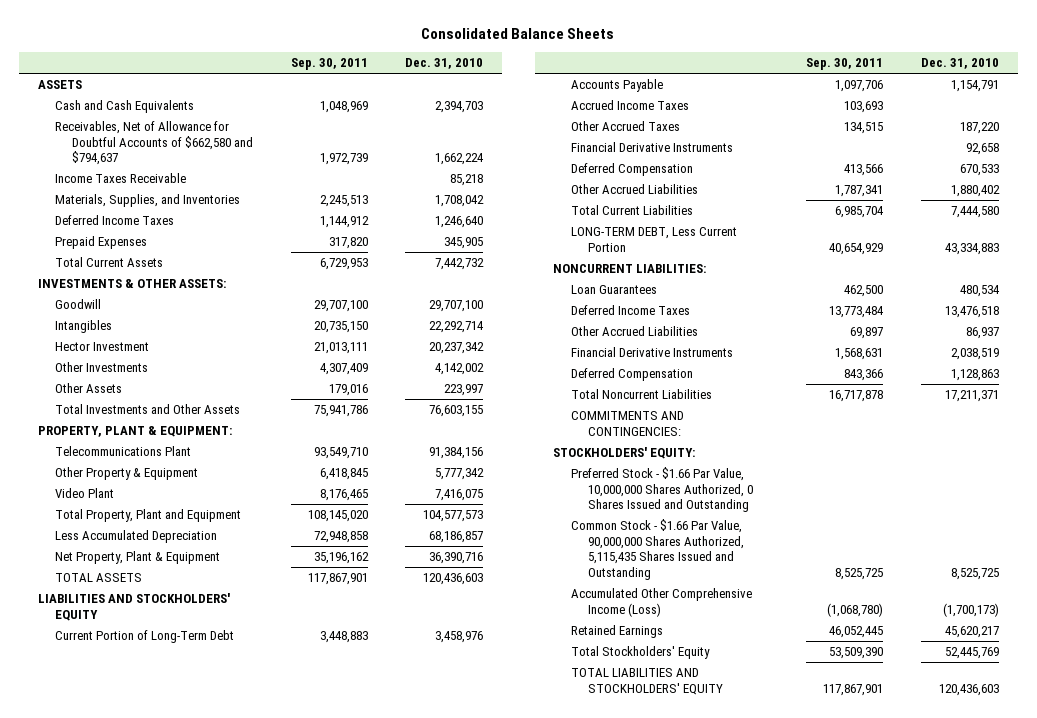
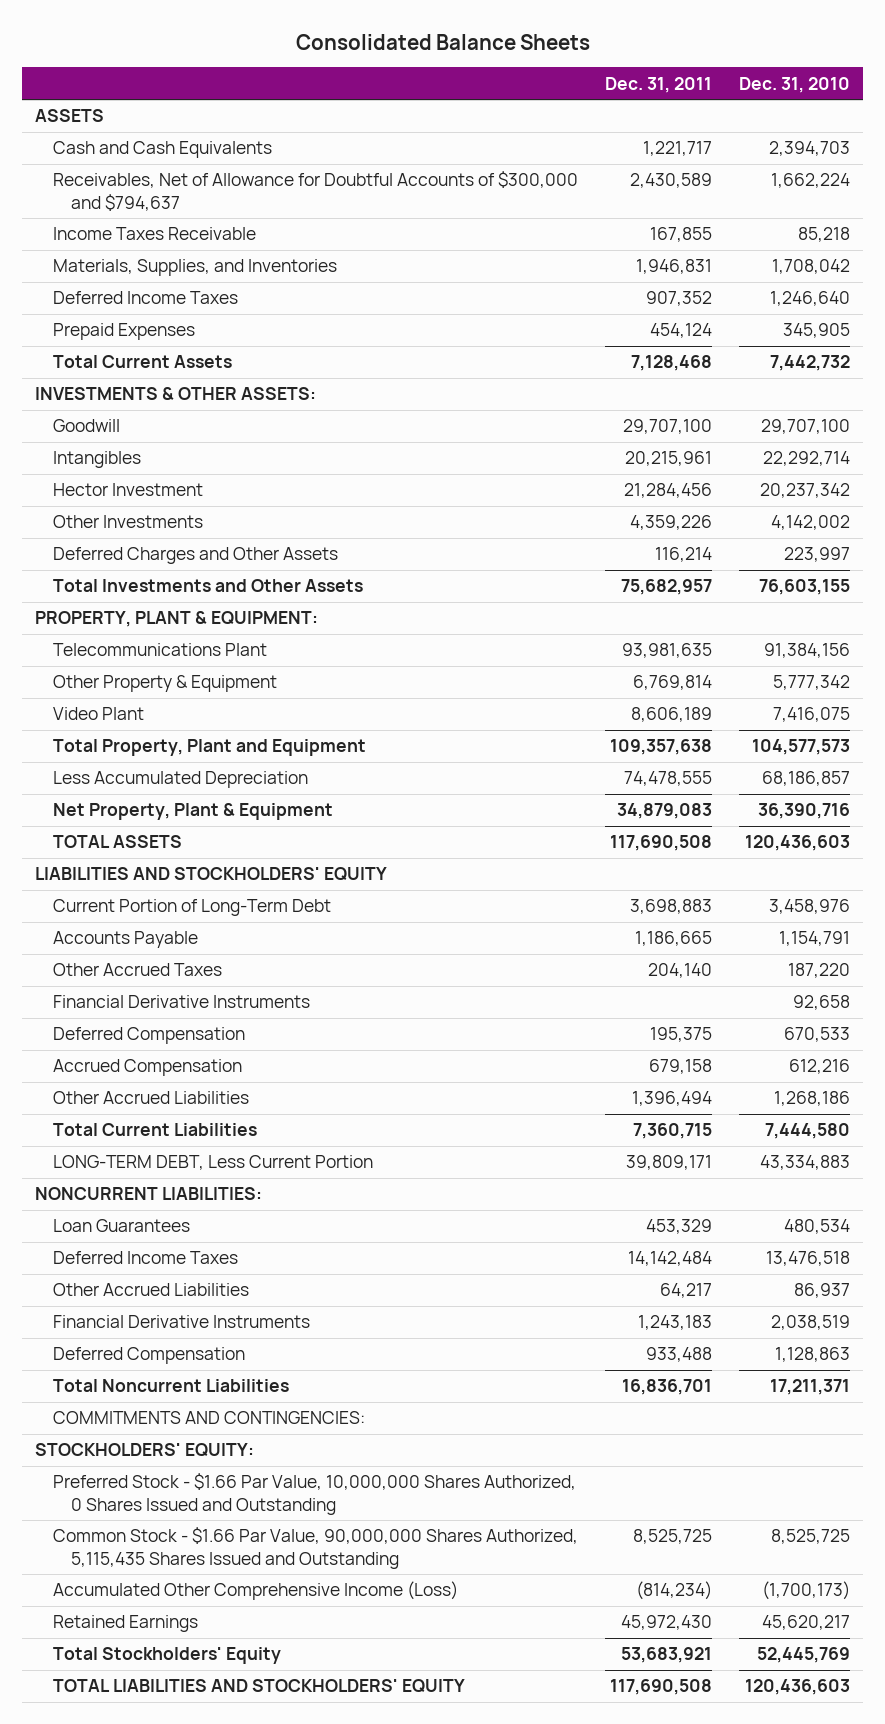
- | Sep. 30, 2011 | Dec. 31, 2010
+ | Dec. 31, 2011 | Dec. 31, 2010
- Receivables, Net of Allowance for Doubtful Accounts of $662,580 and $794,637 | 1,972,739 | 1,662,224
+ Receivables, Net of Allowance for Doubtful Accounts of $300,000 and $794,637 | 2,430,589 | 1,662,224
- Other Assets | 179,016 | 223,997
+ Deferred Charges and Other Assets | 116,214 | 223,997
- Accrued Income Taxes | 103,693 |
- Other Accrued Liabilities | 1,787,341 | 1,880,402
+ Accrued Compensation | 679,158 | 612,216
+ Other Accrued Liabilities | 1,396,494 | 1,268,186

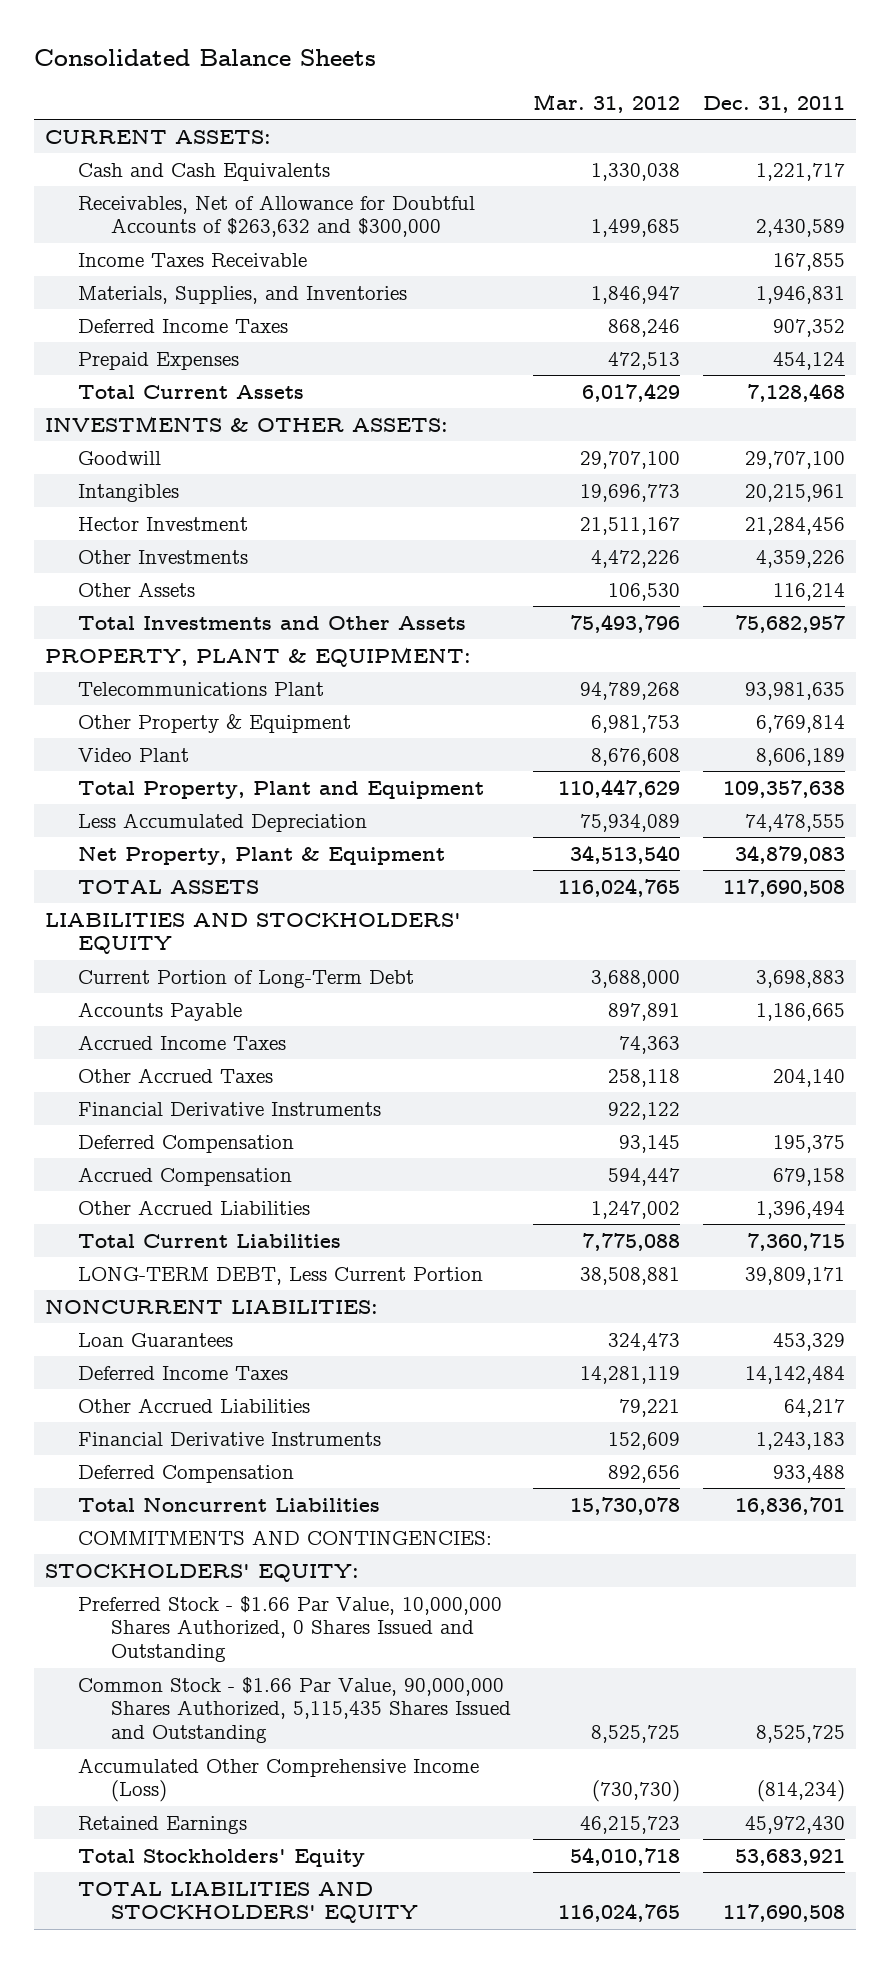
- | Dec. 31, 2011 | Dec. 31, 2010
+ | Mar. 31, 2012 | Dec. 31, 2011
- ASSETS
+ CURRENT ASSETS:
- Receivables, Net of Allowance for Doubtful Accounts of $300,000 and $794,637 | 2,430,589 | 1,662,224
+ Receivables, Net of Allowance for Doubtful Accounts of $263,632 and $300,000 | 1,499,685 | 2,430,589
- Deferred Charges and Other Assets | 116,214 | 223,997
+ Other Assets | 106,530 | 116,214
+ Accrued Income Taxes | 74,363 |

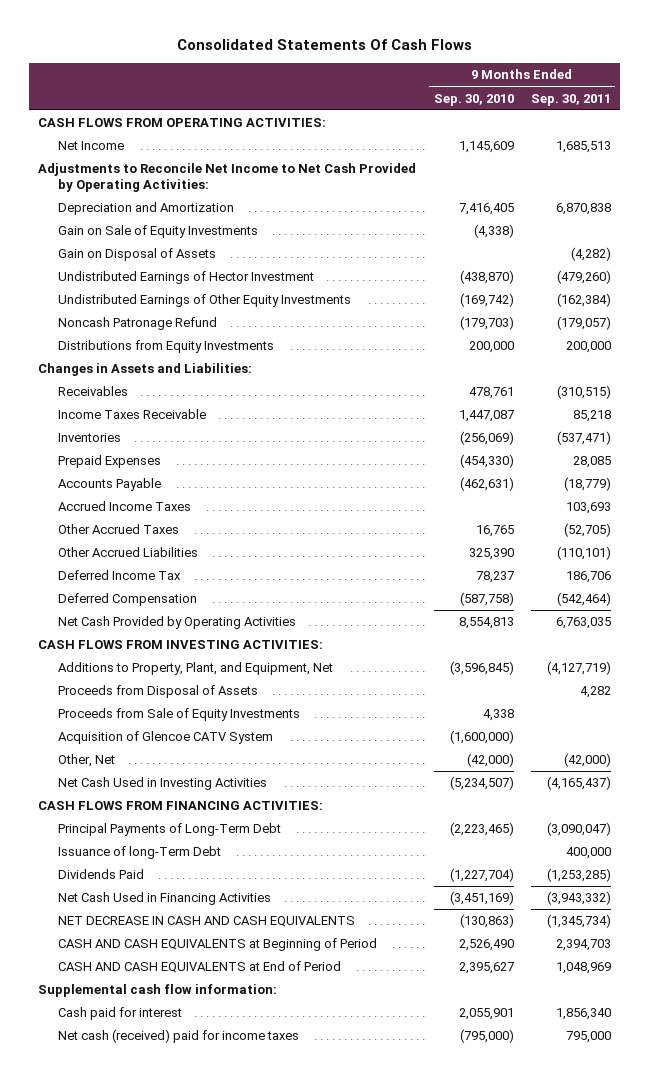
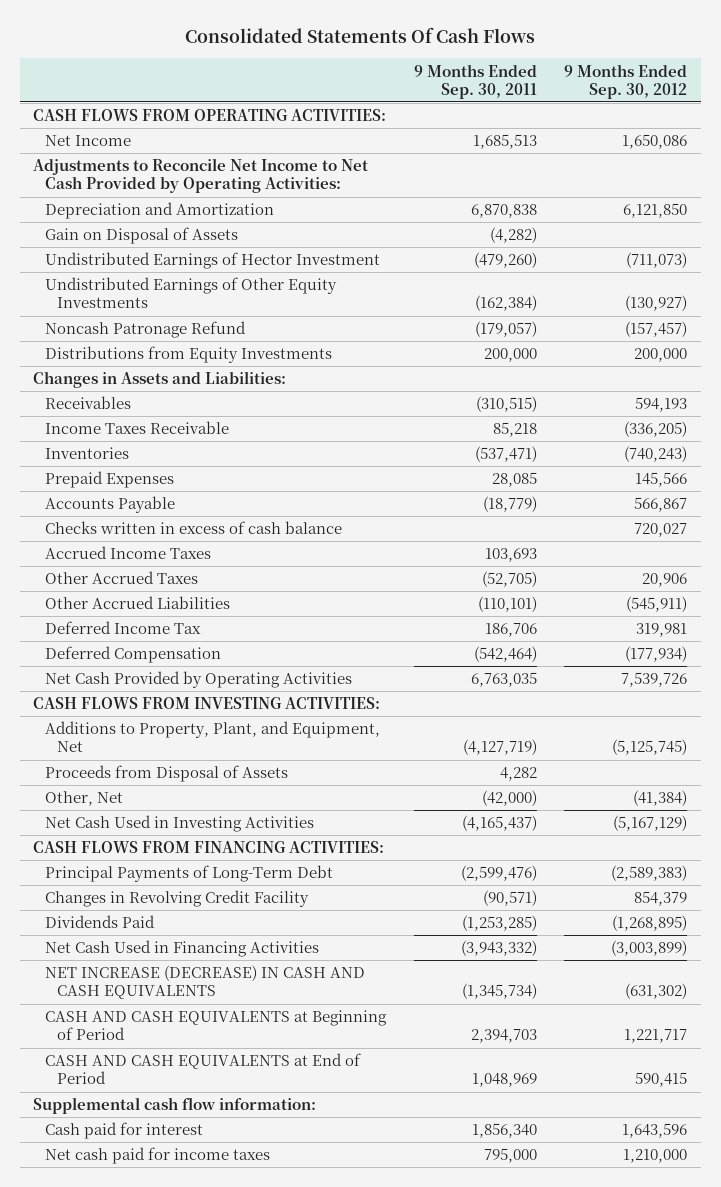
- | 9 Months Ended Sep. 30, 2010 | 9 Months Ended Sep. 30, 2011
+ | 9 Months Ended Sep. 30, 2011 | 9 Months Ended Sep. 30, 2012
- Gain on Sale of Equity Investments | (4,338) |
+ Checks written in excess of cash balance | | 720,027
- Proceeds from Sale of Equity Investments | 4,338 |
- Acquisition of Glencoe CATV System | (1,600,000) |
- Principal Payments of Long-Term Debt | (2,223,465) | (3,090,047)
- Issuance of long-Term Debt | | 400,000
+ Principal Payments of Long-Term Debt | (2,599,476) | (2,589,383)
+ Changes in Revolving Credit Facility | (90,571) | 854,379
- NET DECREASE IN CASH AND CASH EQUIVALENTS | (130,863) | (1,345,734)
+ NET INCREASE (DECREASE) IN CASH AND CASH EQUIVALENTS | (1,345,734) | (631,302)
- Net cash (received) paid for income taxes | (795,000) | 795,000
+ Net cash paid for income taxes | 795,000 | 1,210,000

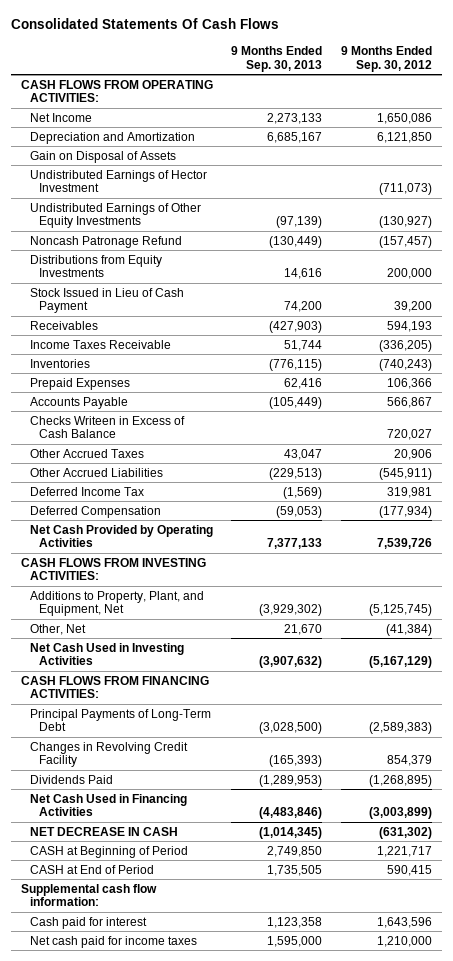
- | 9 Months Ended Sep. 30, 2011 | 9 Months Ended Sep. 30, 2012
+ | 9 Months Ended Sep. 30, 2013 | 9 Months Ended Sep. 30, 2012
- Adjustments to Reconcile Net Income to Net Cash Provided by Operating Activities:
- Changes in Assets and Liabilities:
+ Stock Issued in Lieu of Cash Payment | 74,200 | 39,200
- Prepaid Expenses | 28,085 | 145,566
+ Prepaid Expenses | 62,416 | 106,366
- Checks written in excess of cash balance | | 720,027
- Accrued Income Taxes | 103,693 |
+ Checks Writeen in Excess of Cash Balance | | 720,027
- Proceeds from Disposal of Assets | 4,282 |
- NET INCREASE (DECREASE) IN CASH AND CASH EQUIVALENTS | (1,345,734) | (631,302)
- CASH AND CASH EQUIVALENTS at Beginning of Period | 2,394,703 | 1,221,717
- CASH AND CASH EQUIVALENTS at End of Period | 1,048,969 | 590,415
+ NET DECREASE IN CASH | (1,014,345) | (631,302)
+ CASH at Beginning of Period | 2,749,850 | 1,221,717
+ CASH at End of Period | 1,735,505 | 590,415

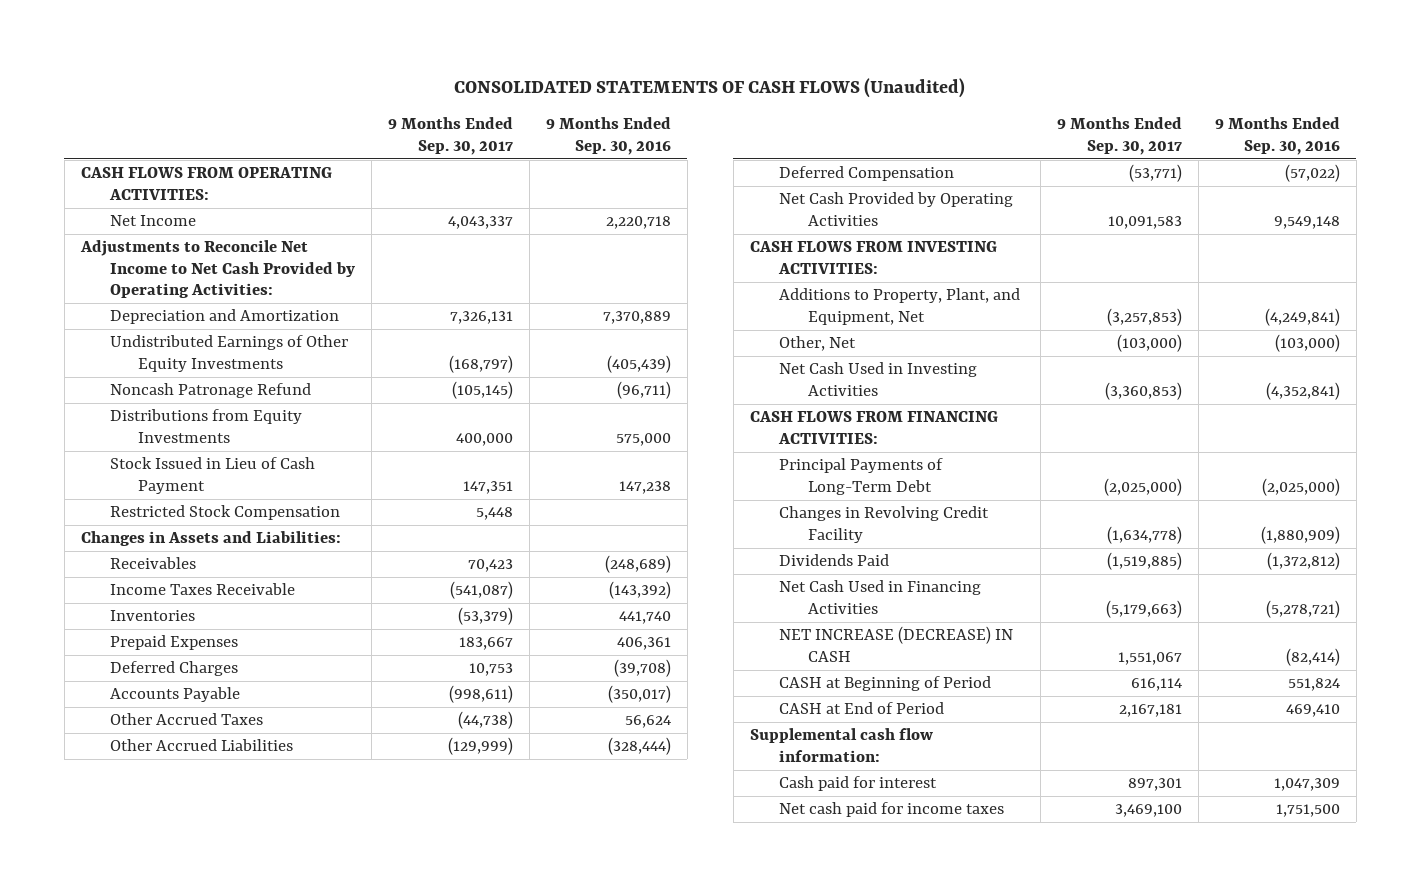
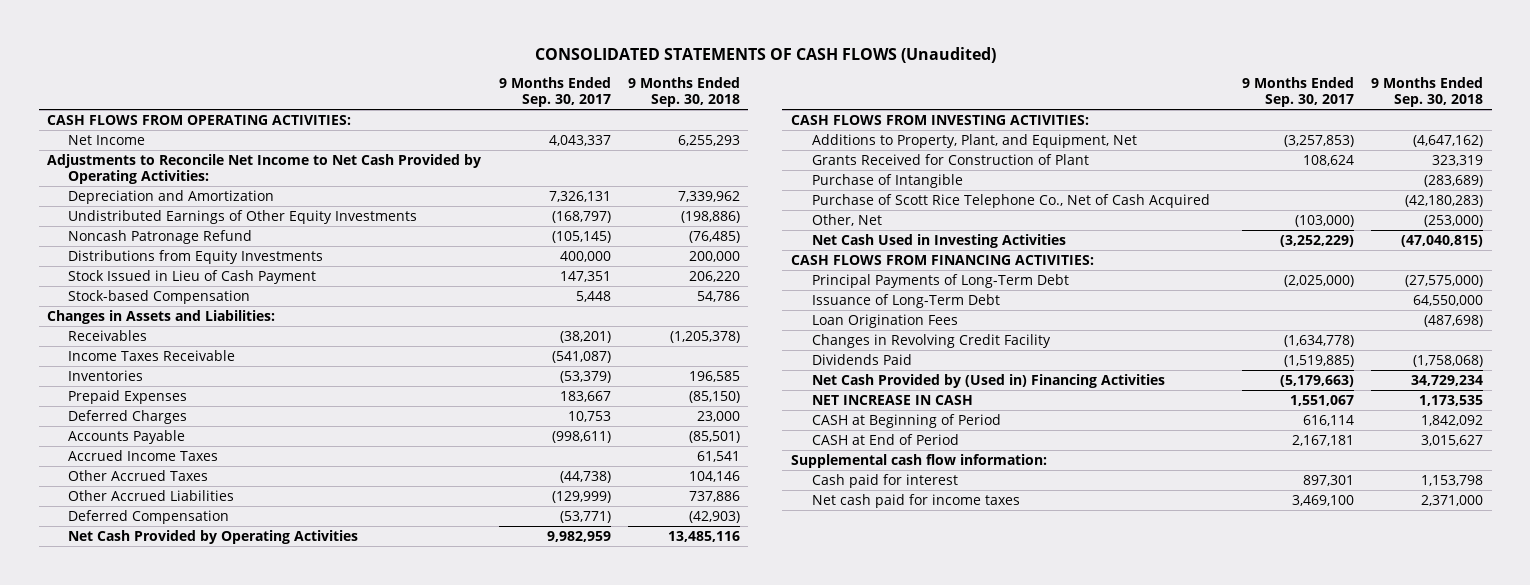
- | 9 Months Ended Sep. 30, 2017 | 9 Months Ended Sep. 30, 2016
+ | 9 Months Ended Sep. 30, 2017 | 9 Months Ended Sep. 30, 2018
- Restricted Stock Compensation | 5,448 |
+ Stock-based Compensation | 5,448 | 54,786
- Receivables | 70,423 | (248,689)
+ Receivables | (38,201) | (1,205,378)
+ Accrued Income Taxes | | 61,541
- Net Cash Provided by Operating Activities | 10,091,583 | 9,549,148
+ Net Cash Provided by Operating Activities | 9,982,959 | 13,485,116
+ Grants Received for Construction of Plant | 108,624 | 323,319
+ Purchase of Intangible | | (283,689)
+ Purchase of Scott Rice Telephone Co., Net of Cash Acquired | | (42,180,283)
- Net Cash Used in Investing Activities | (3,360,853) | (4,352,841)
+ Net Cash Used in Investing Activities | (3,252,229) | (47,040,815)
+ Issuance of Long-Term Debt | | 64,550,000
+ Loan Origination Fees | | (487,698)
- Net Cash Used in Financing Activities | (5,179,663) | (5,278,721)
- NET INCREASE (DECREASE) IN CASH | 1,551,067 | (82,414)
+ Net Cash Provided by (Used in) Financing Activities | (5,179,663) | 34,729,234
+ NET INCREASE IN CASH | 1,551,067 | 1,173,535

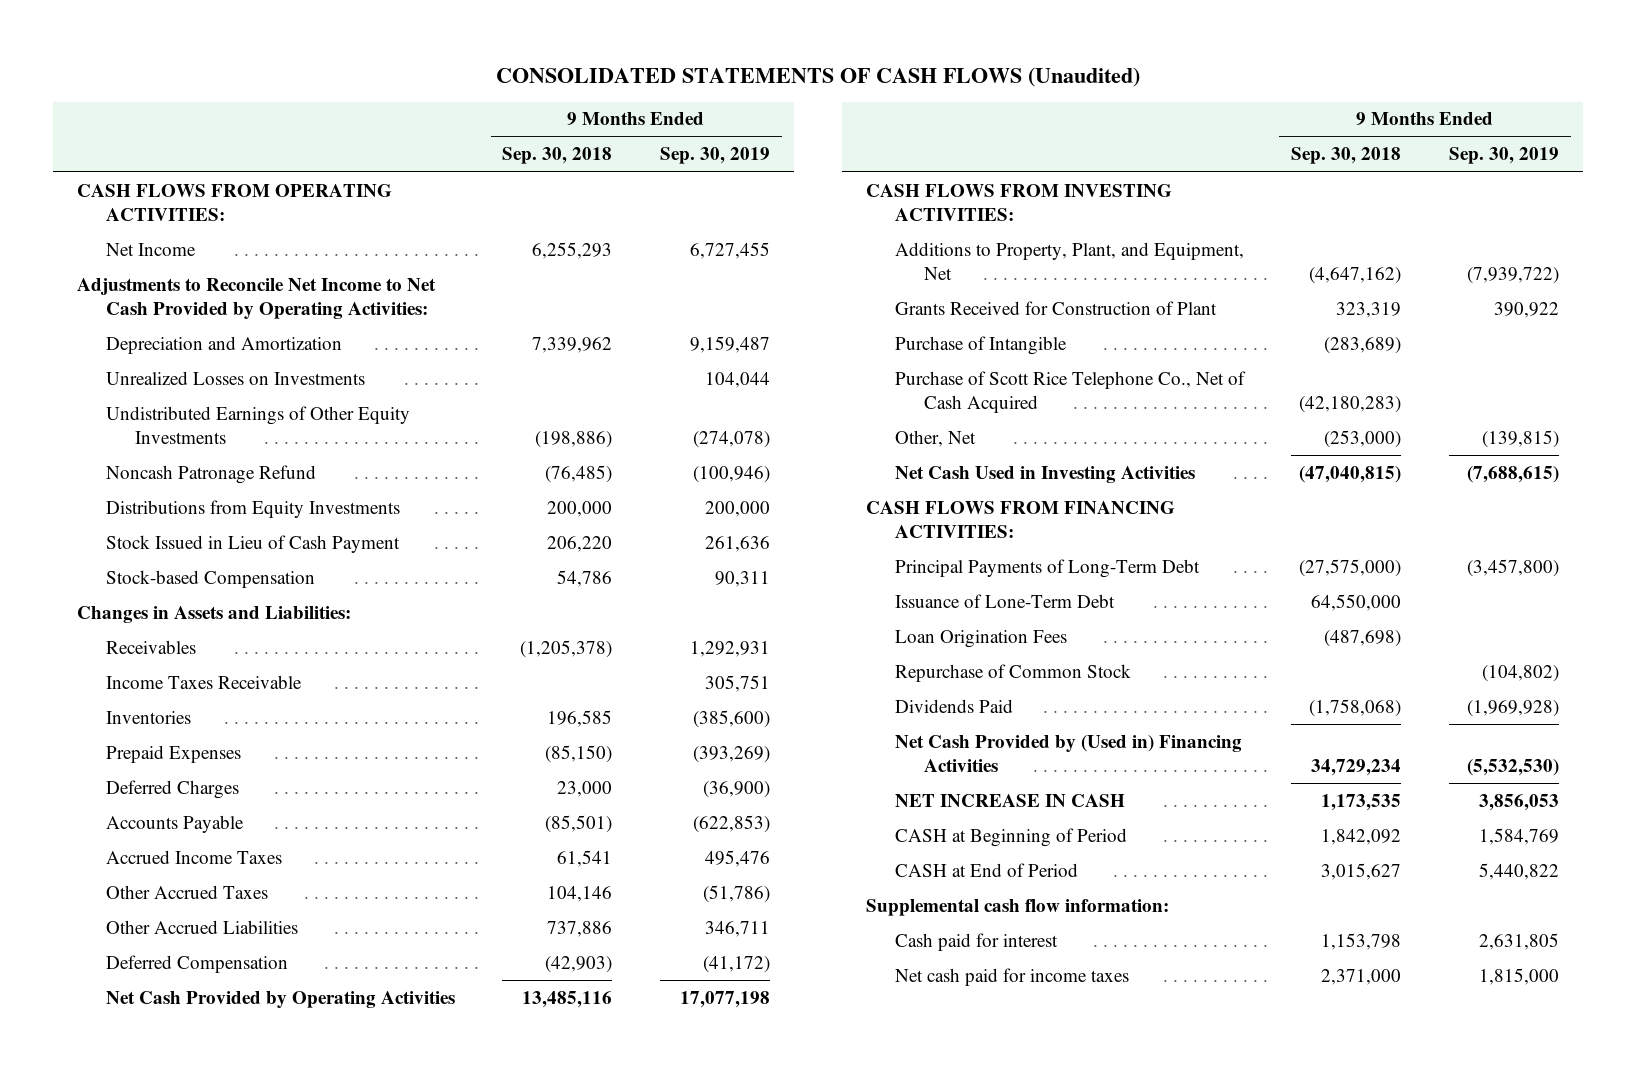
- | 9 Months Ended Sep. 30, 2017 | 9 Months Ended Sep. 30, 2018
+ | 9 Months Ended Sep. 30, 2018 | 9 Months Ended Sep. 30, 2019
+ Unrealized Losses on Investments | | 104,044
- Issuance of Long-Term Debt | | 64,550,000
+ Issuance of Lone-Term Debt | 64,550,000 |
- Changes in Revolving Credit Facility | (1,634,778) |
+ Repurchase of Common Stock | | (104,802)

